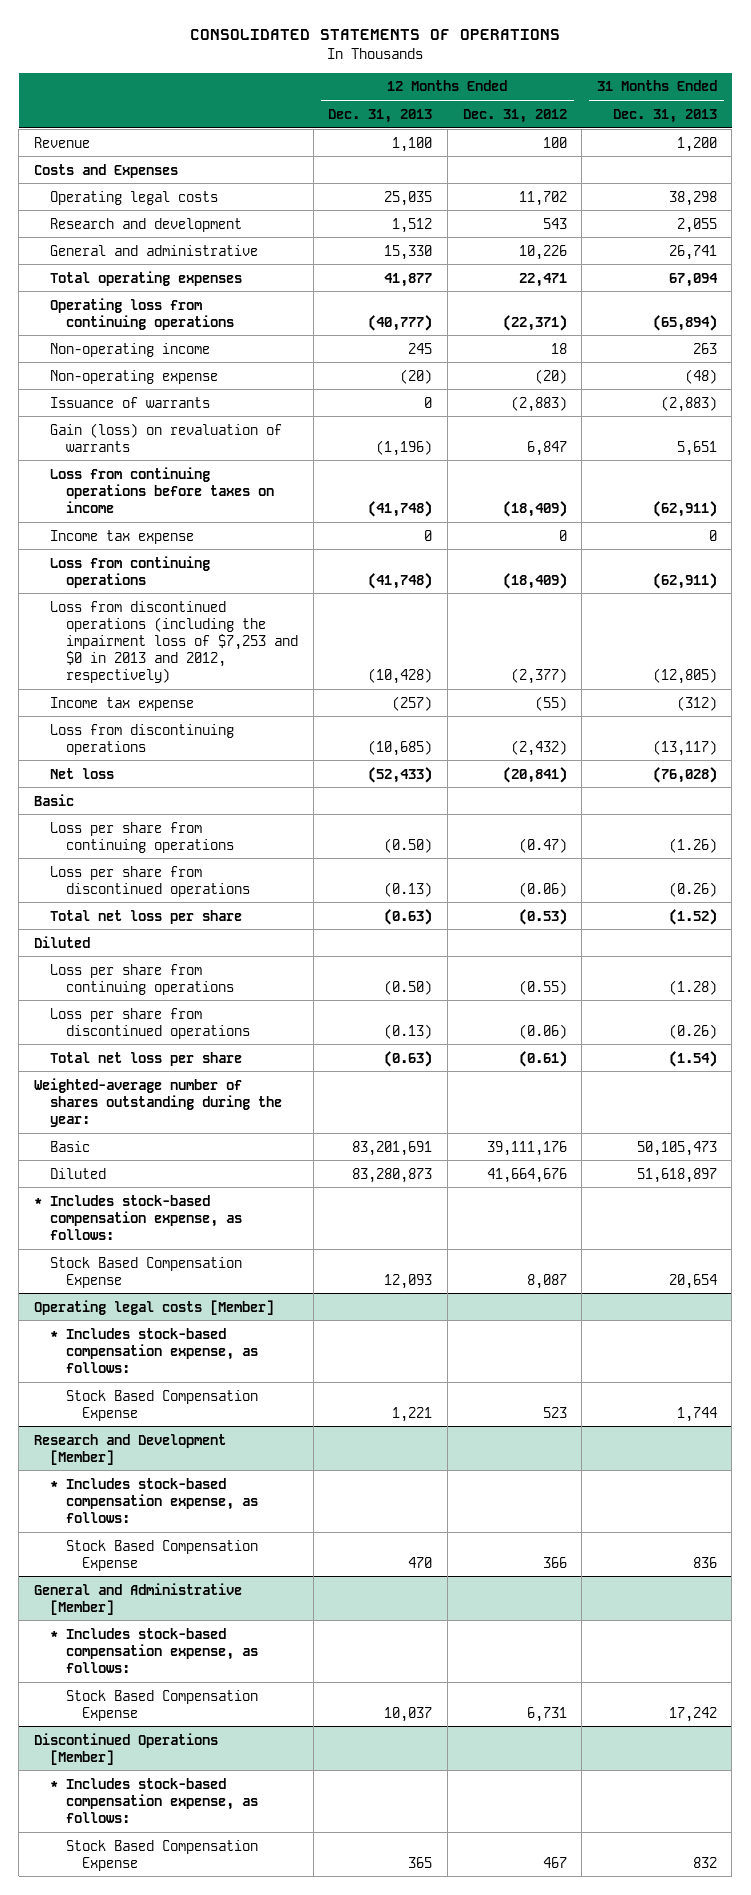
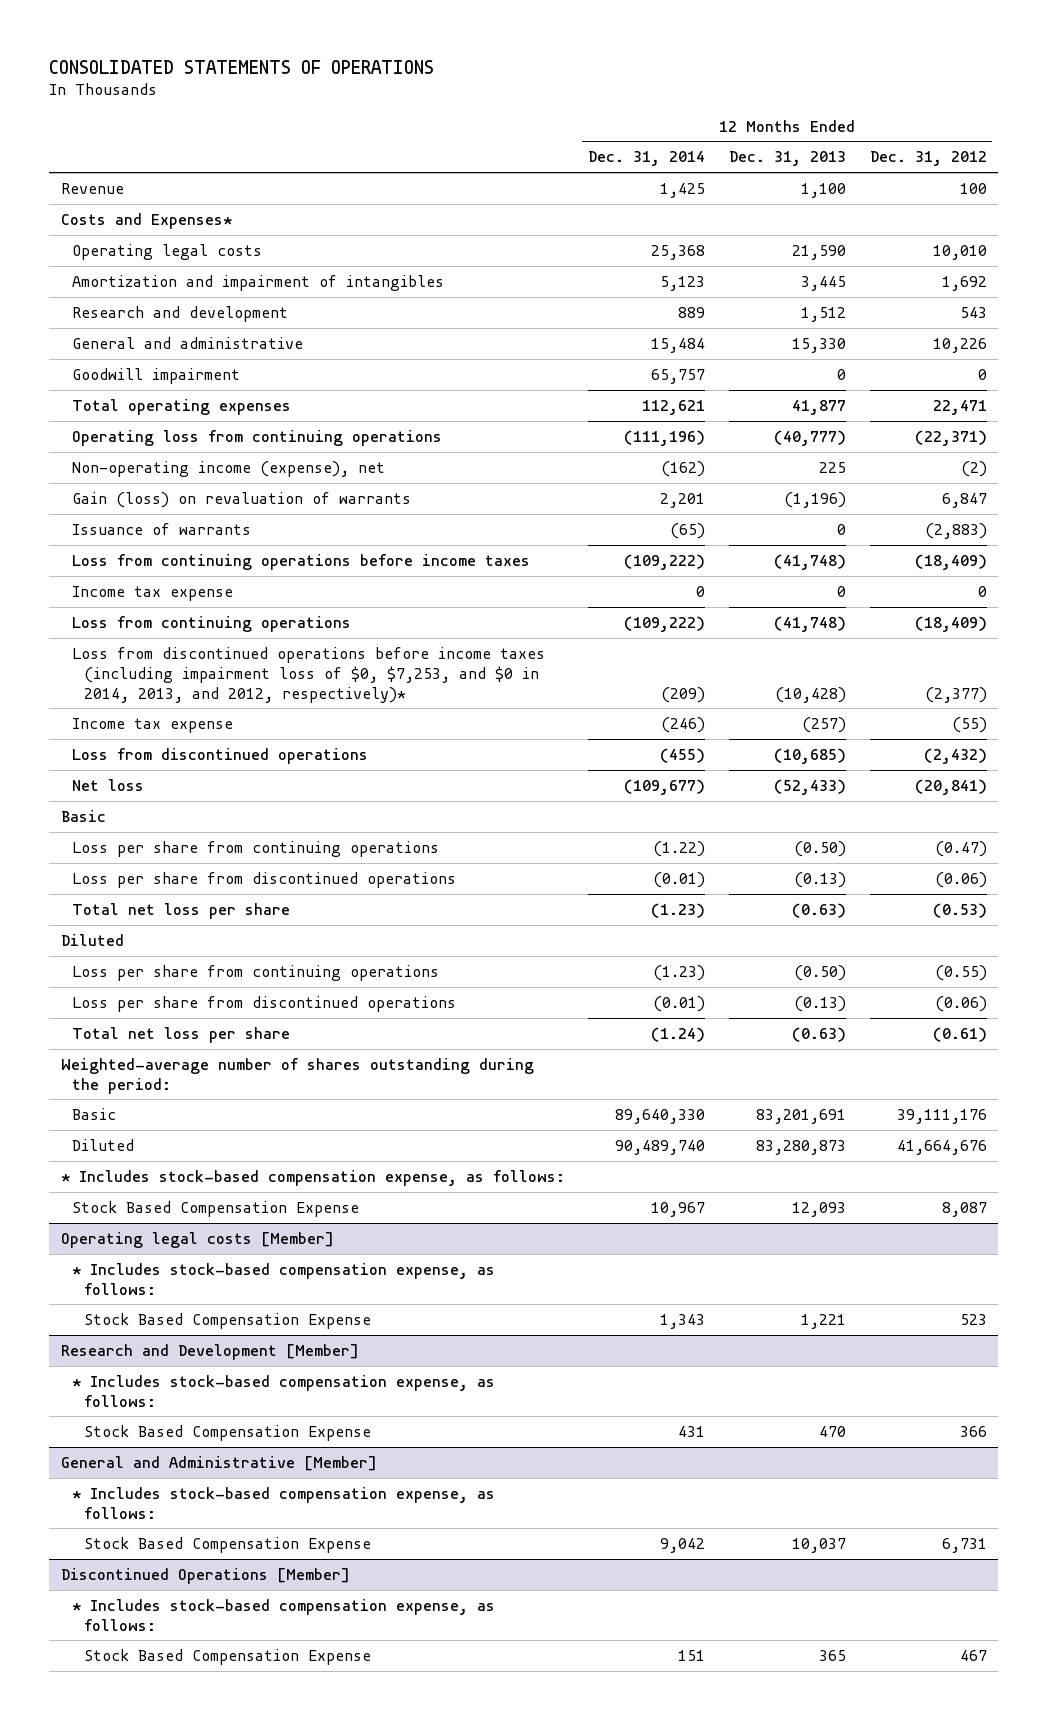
- | 12 Months Ended Dec. 31, 2013 | 12 Months Ended Dec. 31, 2012 | 31 Months Ended Dec. 31, 2013
+ | 12 Months Ended Dec. 31, 2014 | 12 Months Ended Dec. 31, 2013 | 12 Months Ended Dec. 31, 2012
- Costs and Expenses
- Operating legal costs | 25,035 | 11,702 | 38,298
+ Costs and Expenses*
+ Operating legal costs | 25,368 | 21,590 | 10,010
+ Amortization and impairment of intangibles | 5,123 | 3,445 | 1,692
+ Goodwill impairment | 65,757 | 0 | 0
- Non-operating income | 245 | 18 | 263
- Non-operating expense | (20) | (20) | (48)
+ Non-operating income (expense), net | (162) | 225 | (2)
- Loss from continuing operations before taxes on income | (41,748) | (18,409) | (62,911)
moved down: Issuance of warrants | (65) | 0 | (2,883)
+ Loss from continuing operations before income taxes | (109,222) | (41,748) | (18,409)
- Loss from discontinued operations (including the impairment loss of $7,253 and $0 in 2013 and 2012, respectively) | (10,428) | (2,377) | (12,805)
+ Loss from discontinued operations before income taxes (including impairment loss of $0, $7,253, and $0 in 2014, 2013, and 2012, respectively)* | (209) | (10,428) | (2,377)
- Loss from discontinuing operations | (10,685) | (2,432) | (13,117)
+ Loss from discontinued operations | (455) | (10,685) | (2,432)
- Weighted-average number of shares outstanding during the year:
+ Weighted-average number of shares outstanding during the period:

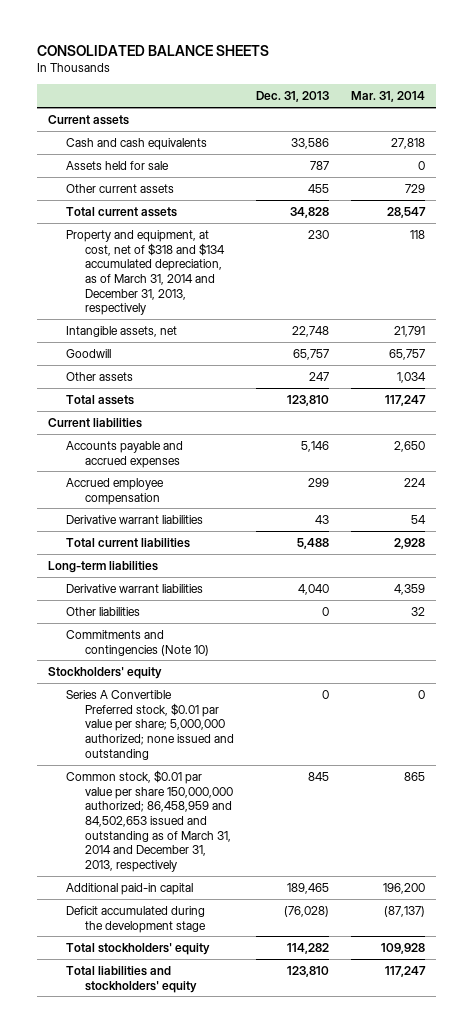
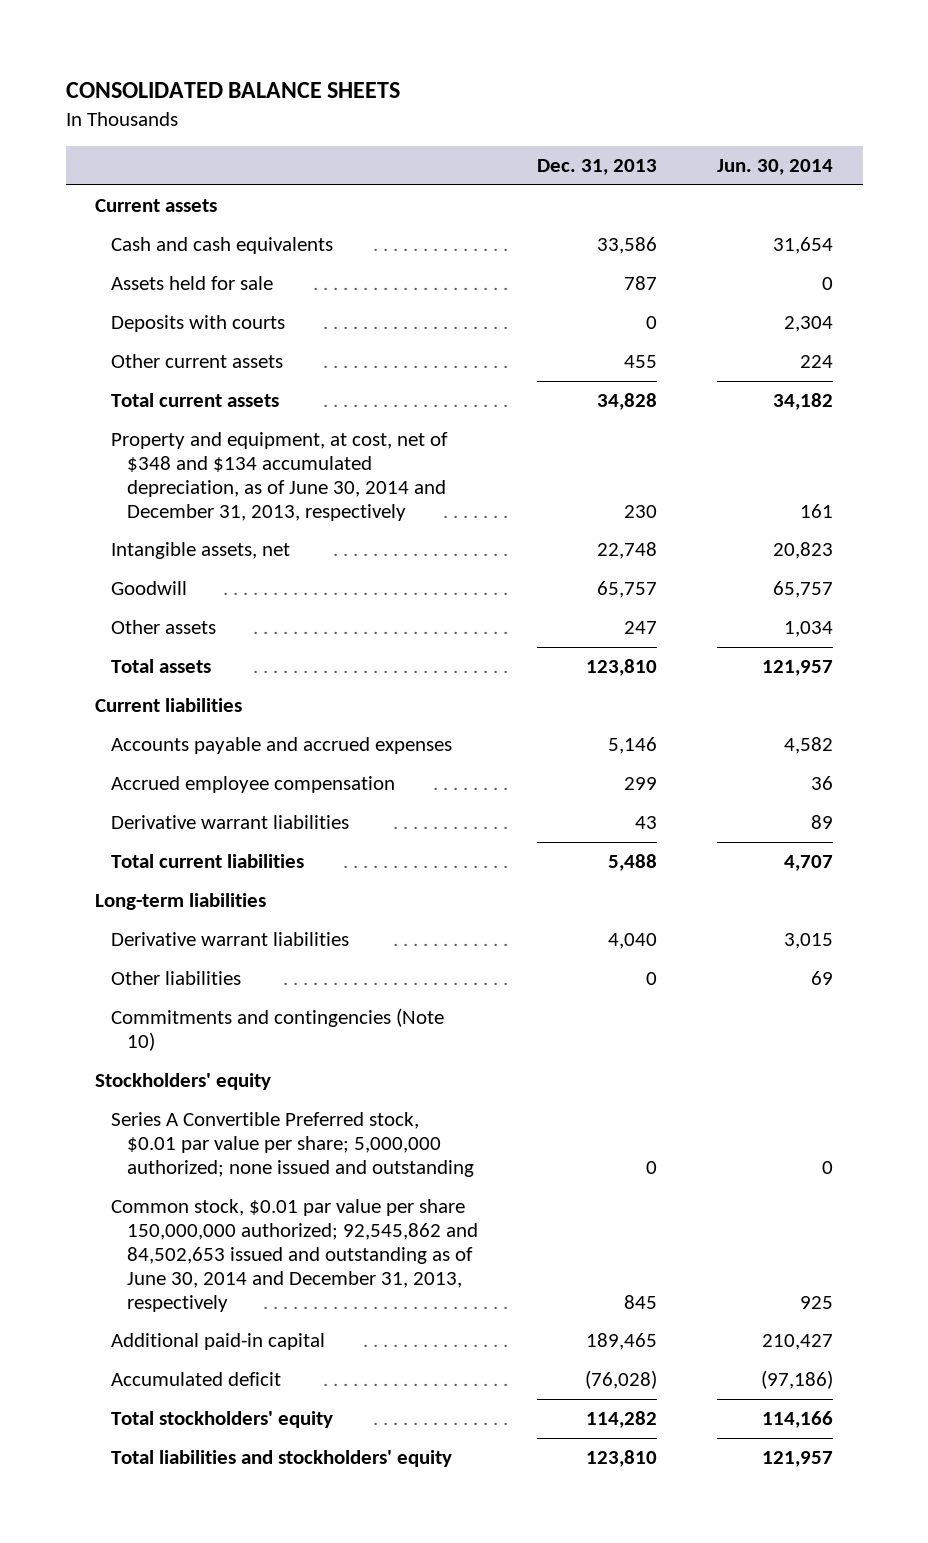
- | Dec. 31, 2013 | Mar. 31, 2014
+ | Dec. 31, 2013 | Jun. 30, 2014
+ Deposits with courts | 0 | 2,304
- Property and equipment, at cost, net of $318 and $134 accumulated depreciation, as of March 31, 2014 and December 31, 2013, respectively | 230 | 118
+ Property and equipment, at cost, net of $348 and $134 accumulated depreciation, as of June 30, 2014 and December 31, 2013, respectively | 230 | 161
- Common stock, $0.01 par value per share 150,000,000 authorized; 86,458,959 and 84,502,653 issued and outstanding as of March 31, 2014 and December 31, 2013, respectively | 845 | 865
+ Common stock, $0.01 par value per share 150,000,000 authorized; 92,545,862 and 84,502,653 issued and outstanding as of June 30, 2014 and December 31, 2013, respectively | 845 | 925
- Deficit accumulated during the development stage | (76,028) | (87,137)
+ Accumulated deficit | (76,028) | (97,186)

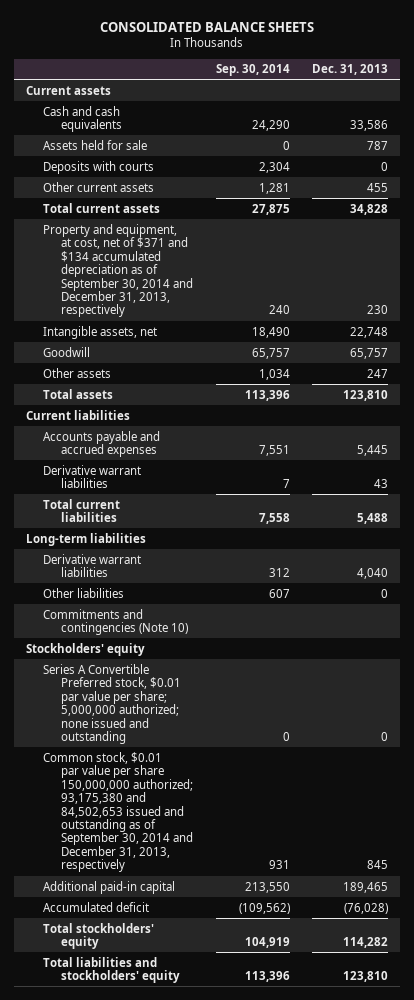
- | Dec. 31, 2013 | Jun. 30, 2014
+ | Sep. 30, 2014 | Dec. 31, 2013
- Property and equipment, at cost, net of $348 and $134 accumulated depreciation, as of June 30, 2014 and December 31, 2013, respectively | 230 | 161
+ Property and equipment, at cost, net of $371 and $134 accumulated depreciation as of September 30, 2014 and December 31, 2013, respectively | 240 | 230
- Accounts payable and accrued expenses | 5,146 | 4,582
- Accrued employee compensation | 299 | 36
+ Accounts payable and accrued expenses | 7,551 | 5,445
- Common stock, $0.01 par value per share 150,000,000 authorized; 92,545,862 and 84,502,653 issued and outstanding as of June 30, 2014 and December 31, 2013, respectively | 845 | 925
+ Common stock, $0.01 par value per share 150,000,000 authorized; 93,175,380 and 84,502,653 issued and outstanding as of September 30, 2014 and December 31, 2013, respectively | 931 | 845

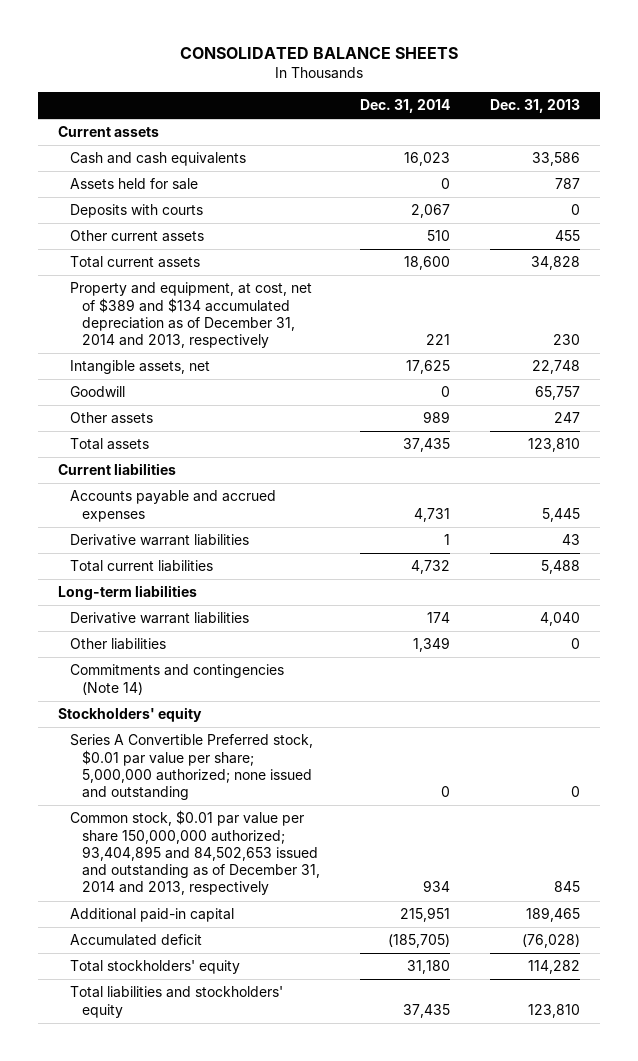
- | Sep. 30, 2014 | Dec. 31, 2013
+ | Dec. 31, 2014 | Dec. 31, 2013
- Property and equipment, at cost, net of $371 and $134 accumulated depreciation as of September 30, 2014 and December 31, 2013, respectively | 240 | 230
+ Property and equipment, at cost, net of $389 and $134 accumulated depreciation as of December 31, 2014 and 2013, respectively | 221 | 230
- Commitments and contingencies (Note 10)
+ Commitments and contingencies (Note 14)
- Common stock, $0.01 par value per share 150,000,000 authorized; 93,175,380 and 84,502,653 issued and outstanding as of September 30, 2014 and December 31, 2013, respectively | 931 | 845
+ Common stock, $0.01 par value per share 150,000,000 authorized; 93,404,895 and 84,502,653 issued and outstanding as of December 31, 2014 and 2013, respectively | 934 | 845

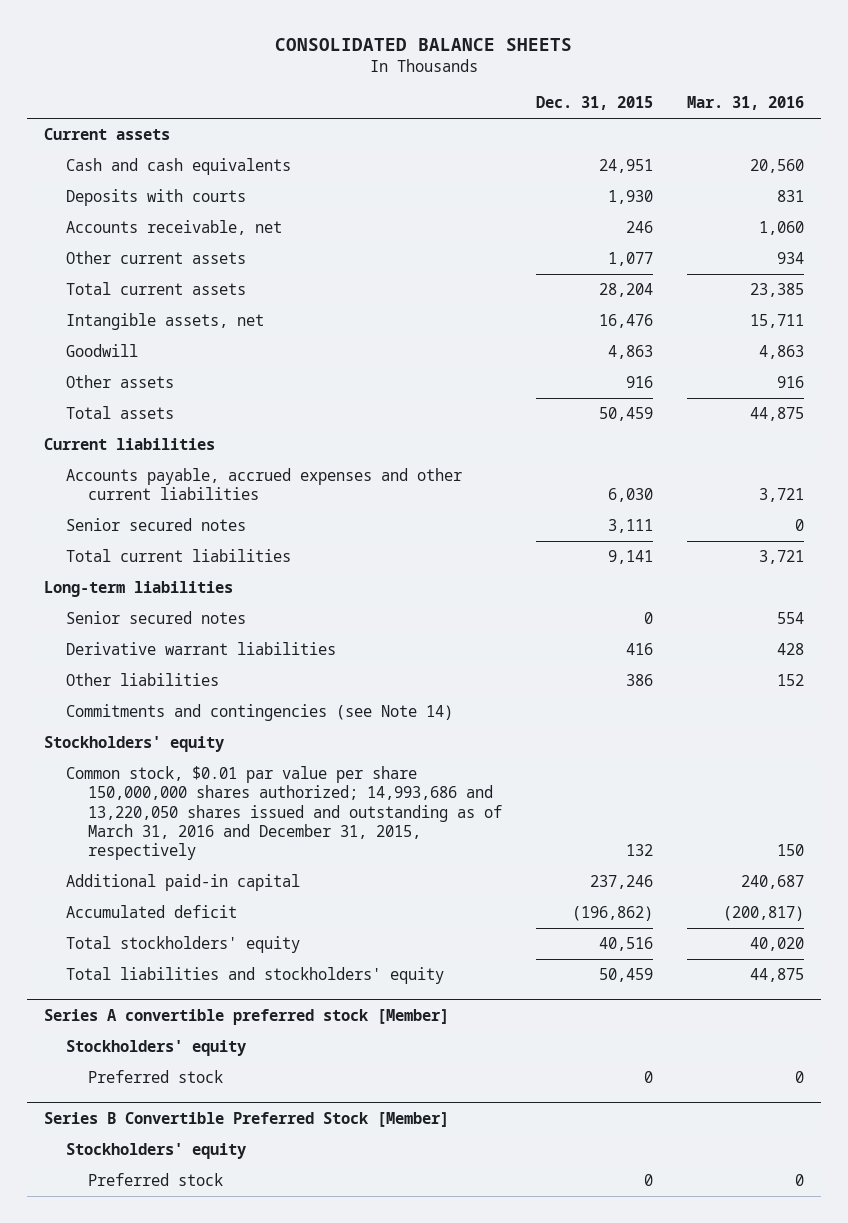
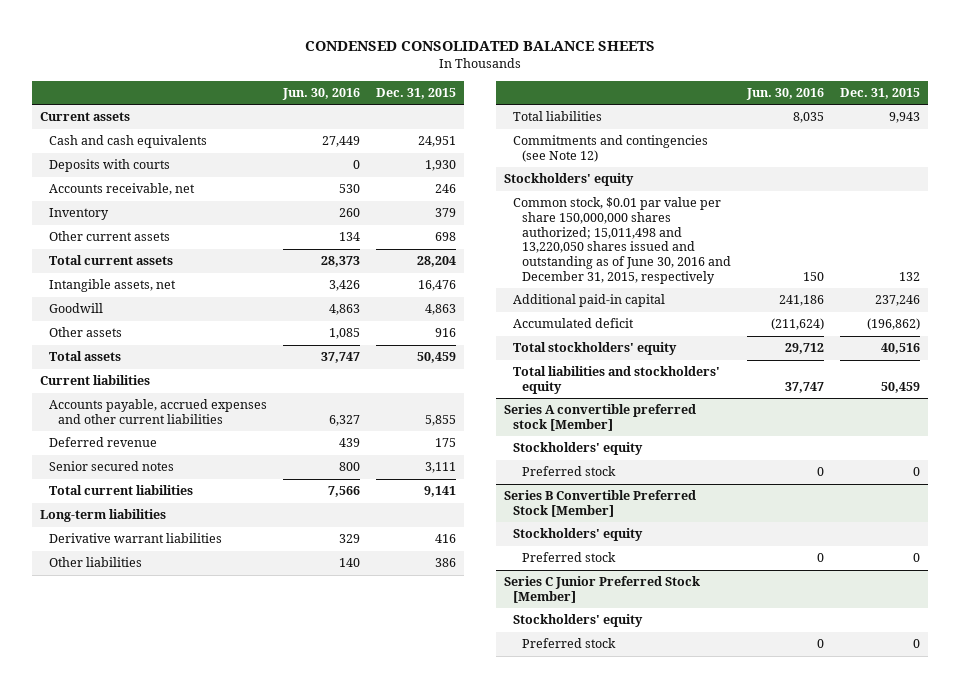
- CONSOLIDATED BALANCE SHEETS
+ CONDENSED CONSOLIDATED BALANCE SHEETS
- | Dec. 31, 2015 | Mar. 31, 2016
+ | Jun. 30, 2016 | Dec. 31, 2015
- Other current assets | 1,077 | 934
+ Inventory | 260 | 379
+ Other current assets | 134 | 698
- Accounts payable, accrued expenses and other current liabilities | 6,030 | 3,721
+ Accounts payable, accrued expenses and other current liabilities | 6,327 | 5,855
+ Deferred revenue | 439 | 175
- Senior secured notes | 0 | 554
- Commitments and contingencies (see Note 14)
+ Total liabilities | 8,035 | 9,943
+ Commitments and contingencies (see Note 12)
- Common stock, $0.01 par value per share 150,000,000 shares authorized; 14,993,686 and 13,220,050 shares issued and outstanding as of March 31, 2016 and December 31, 2015, respectively | 132 | 150
+ Common stock, $0.01 par value per share 150,000,000 shares authorized; 15,011,498 and 13,220,050 shares issued and outstanding as of June 30, 2016 and December 31, 2015, respectively | 150 | 132
+ Series C Junior Preferred Stock [Member]
+ Stockholders' equity
+ Preferred stock | 0 | 0

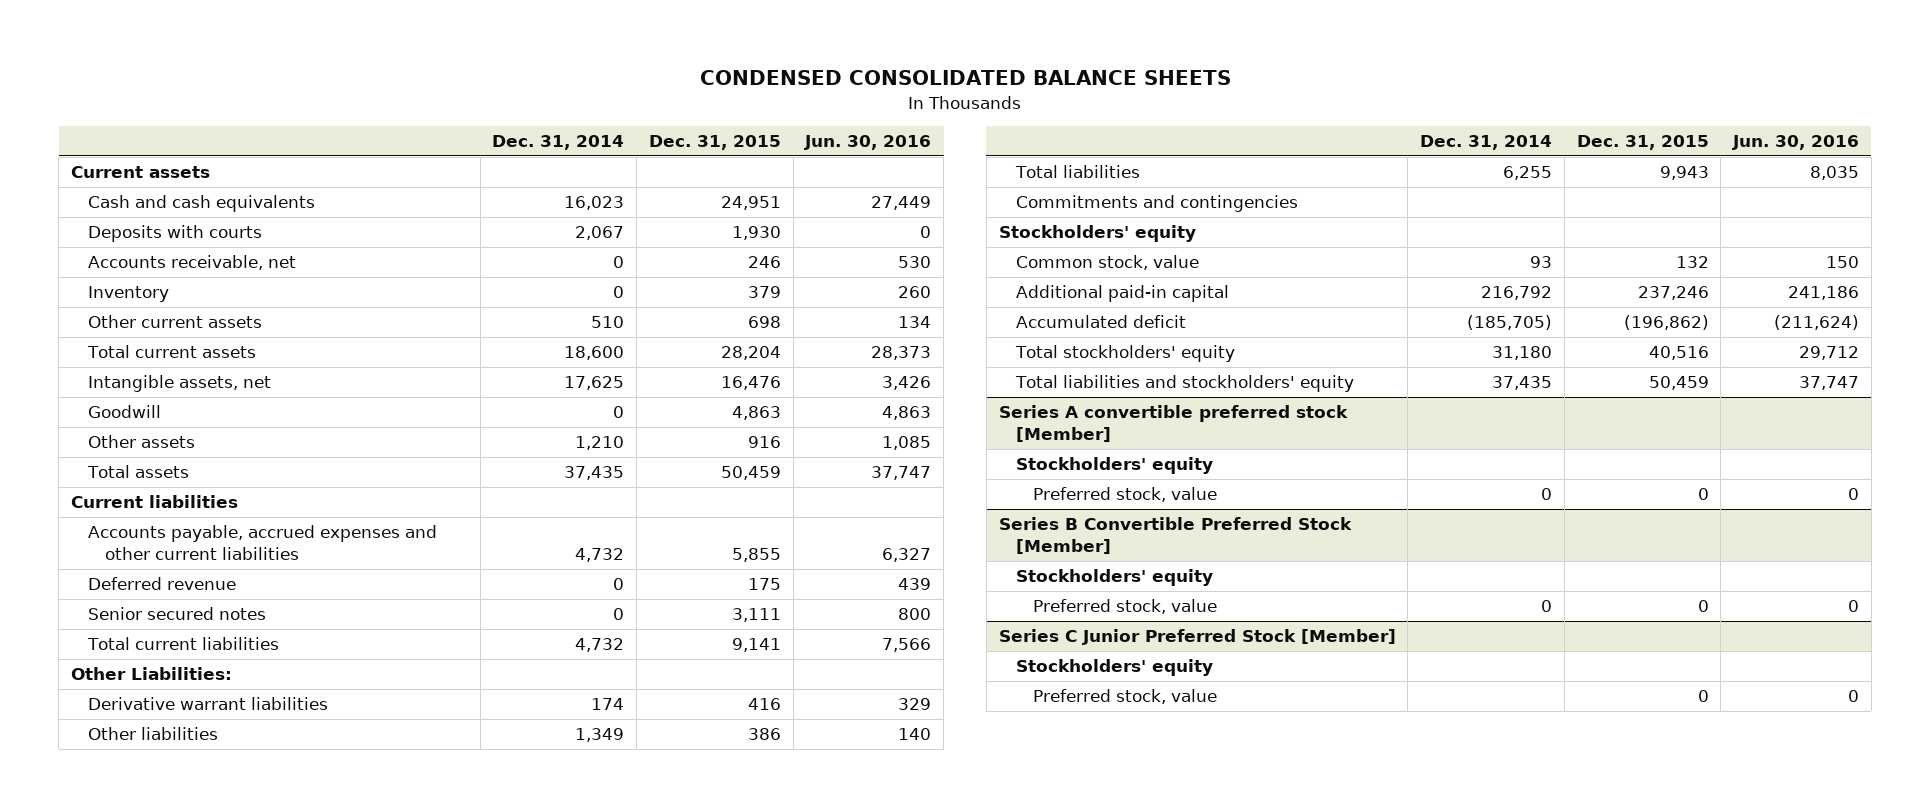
- | Jun. 30, 2016 | Dec. 31, 2015
+ | Dec. 31, 2014 | Dec. 31, 2015 | Jun. 30, 2016
- Long-term liabilities
+ Other Liabilities:
- Commitments and contingencies (see Note 12)
+ Commitments and contingencies
- Common stock, $0.01 par value per share 150,000,000 shares authorized; 15,011,498 and 13,220,050 shares issued and outstanding as of June 30, 2016 and December 31, 2015, respectively | 150 | 132
+ Common stock, value | 93 | 132 | 150
@ Series A convertible preferred stock [Member]
- Preferred stock | 0 | 0
+ Preferred stock, value | 0 | 0 | 0
@ Series B Convertible Preferred Stock [Member]
- Preferred stock | 0 | 0
+ Preferred stock, value | 0 | 0 | 0
@ Series C Junior Preferred Stock [Member]
- Preferred stock | 0 | 0
+ Preferred stock, value | | 0 | 0

